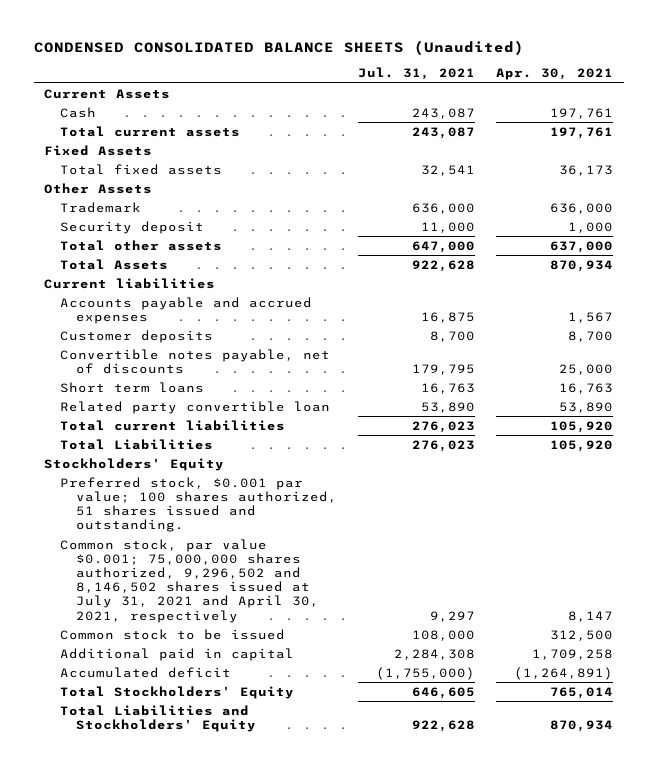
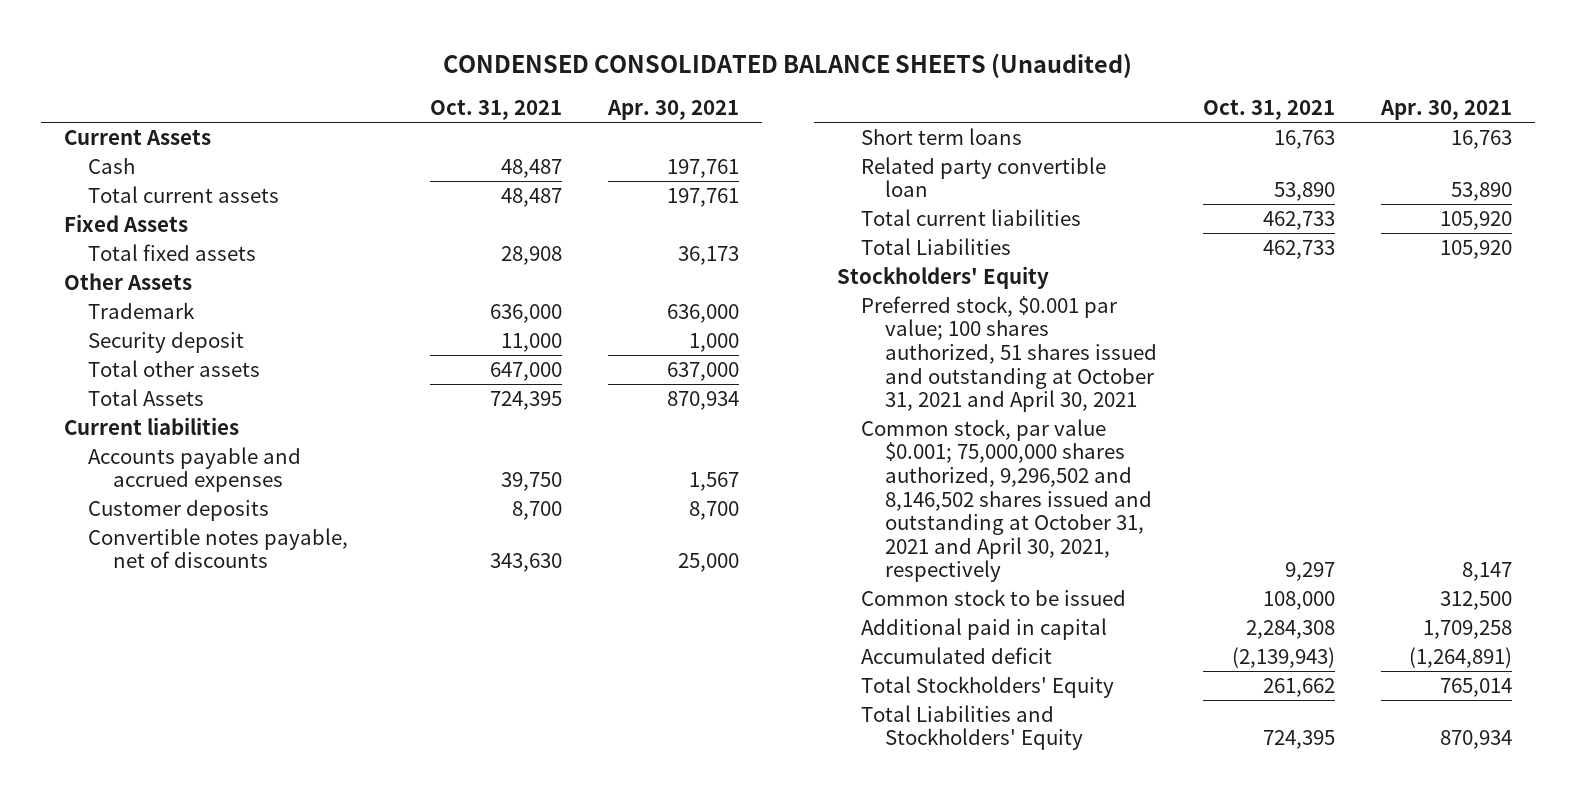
- | Jul. 31, 2021 | Apr. 30, 2021
+ | Oct. 31, 2021 | Apr. 30, 2021
- Preferred stock, $0.001 par value; 100 shares authorized, 51 shares issued and outstanding.
- Common stock, par value $0.001; 75,000,000 shares authorized, 9,296,502 and 8,146,502 shares issued at July 31, 2021 and April 30, 2021, respectively | 9,297 | 8,147
+ Preferred stock, $0.001 par value; 100 shares authorized, 51 shares issued and outstanding at October 31, 2021 and April 30, 2021
+ Common stock, par value $0.001; 75,000,000 shares authorized, 9,296,502 and 8,146,502 shares issued and outstanding at October 31, 2021 and April 30, 2021, respectively | 9,297 | 8,147

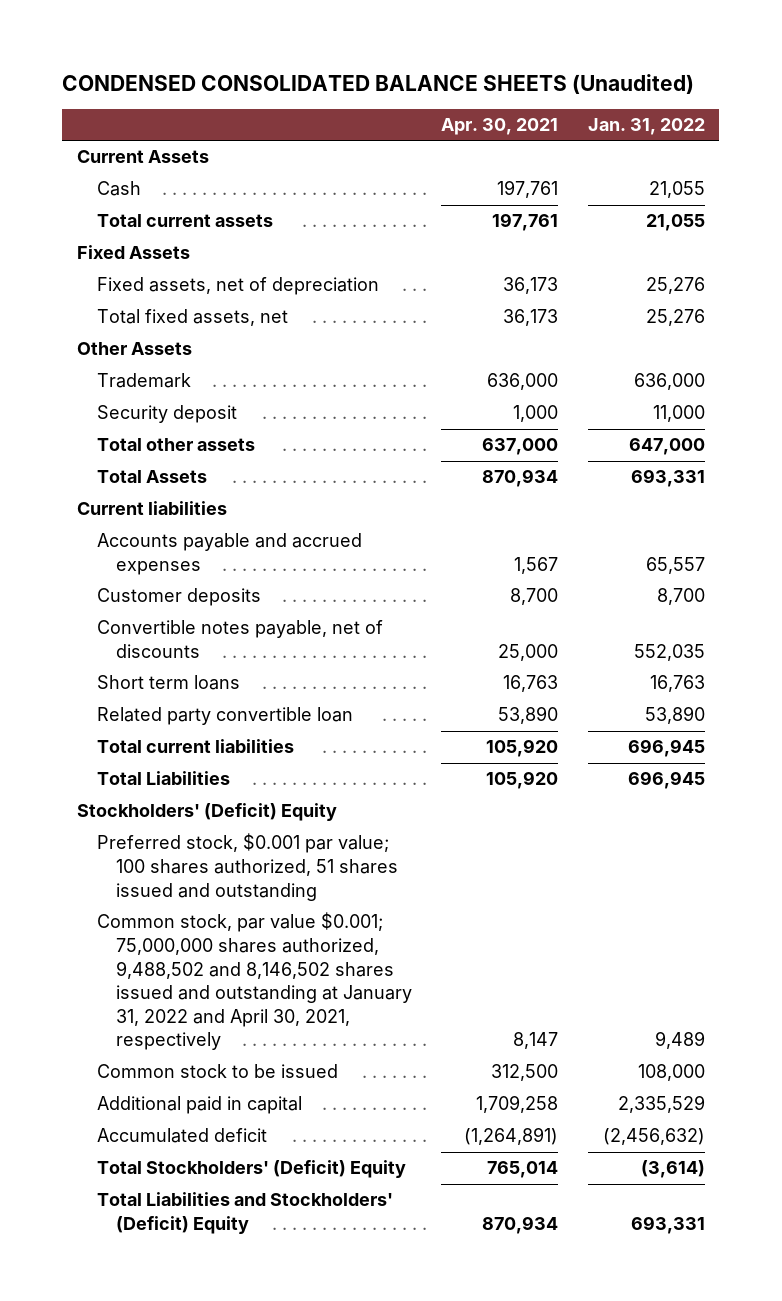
- | Oct. 31, 2021 | Apr. 30, 2021
+ | Apr. 30, 2021 | Jan. 31, 2022
- Total fixed assets | 28,908 | 36,173
+ Fixed assets, net of depreciation | 36,173 | 25,276
+ Total fixed assets, net | 36,173 | 25,276
- Stockholders' Equity
- Preferred stock, $0.001 par value; 100 shares authorized, 51 shares issued and outstanding at October 31, 2021 and April 30, 2021
- Common stock, par value $0.001; 75,000,000 shares authorized, 9,296,502 and 8,146,502 shares issued and outstanding at October 31, 2021 and April 30, 2021, respectively | 9,297 | 8,147
+ Stockholders' (Deficit) Equity
+ Preferred stock, $0.001 par value; 100 shares authorized, 51 shares issued and outstanding
+ Common stock, par value $0.001; 75,000,000 shares authorized, 9,488,502 and 8,146,502 shares issued and outstanding at January 31, 2022 and April 30, 2021, respectively | 8,147 | 9,489
- Total Stockholders' Equity | 261,662 | 765,014
- Total Liabilities and Stockholders' Equity | 724,395 | 870,934
+ Total Stockholders' (Deficit) Equity | 765,014 | (3,614)
+ Total Liabilities and Stockholders' (Deficit) Equity | 870,934 | 693,331

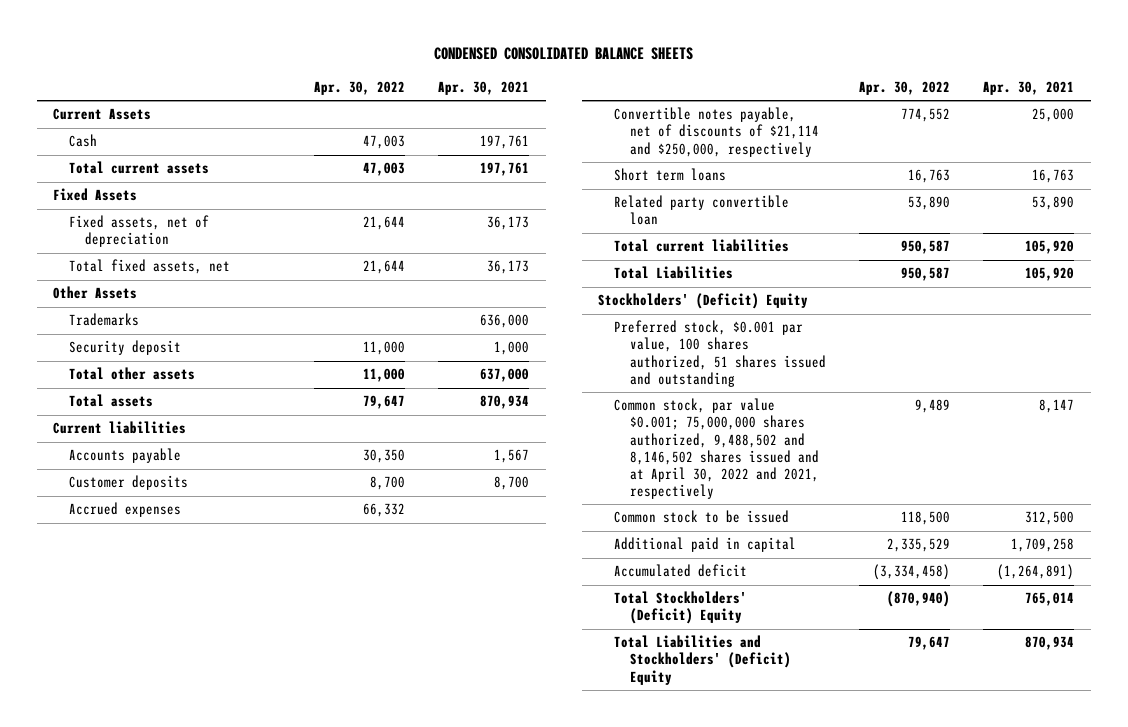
- CONDENSED CONSOLIDATED BALANCE SHEETS (Unaudited)
+ CONDENSED CONSOLIDATED BALANCE SHEETS
- | Apr. 30, 2021 | Jan. 31, 2022
+ | Apr. 30, 2022 | Apr. 30, 2021
- Trademark | 636,000 | 636,000
+ Trademarks | | 636,000
- Total Assets | 870,934 | 693,331
+ Total assets | 79,647 | 870,934
- Accounts payable and accrued expenses | 1,567 | 65,557
+ Accounts payable | 30,350 | 1,567
- Convertible notes payable, net of discounts | 25,000 | 552,035
+ Accrued expenses | 66,332 |
+ Convertible notes payable, net of discounts of $21,114 and $250,000, respectively | 774,552 | 25,000
- Preferred stock, $0.001 par value; 100 shares authorized, 51 shares issued and outstanding
- Common stock, par value $0.001; 75,000,000 shares authorized, 9,488,502 and 8,146,502 shares issued and outstanding at January 31, 2022 and April 30, 2021, respectively | 8,147 | 9,489
+ Preferred stock, $0.001 par value, 100 shares authorized, 51 shares issued and outstanding
+ Common stock, par value $0.001; 75,000,000 shares authorized, 9,488,502 and 8,146,502 shares issued and at April 30, 2022 and 2021, respectively | 9,489 | 8,147

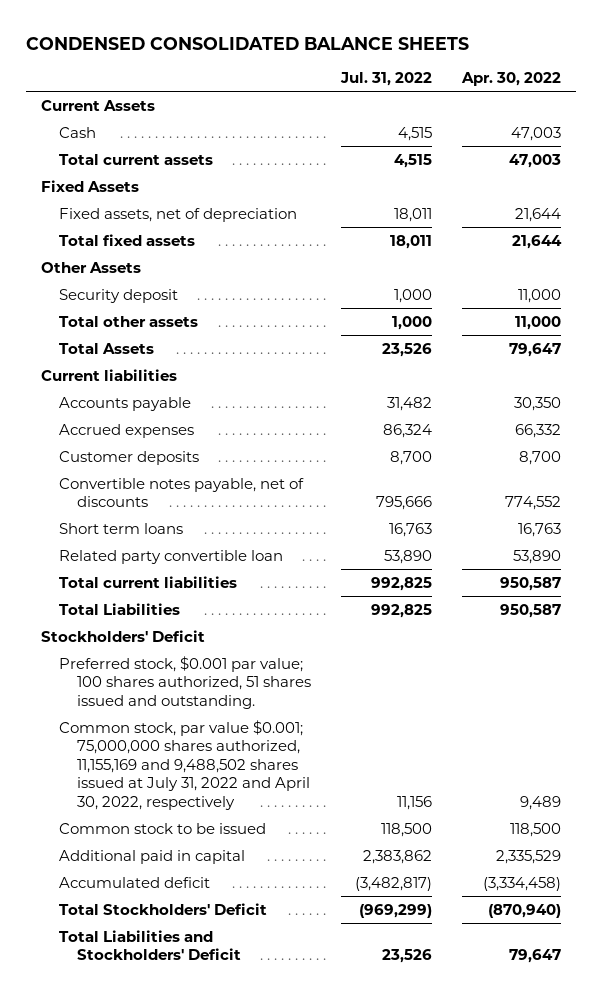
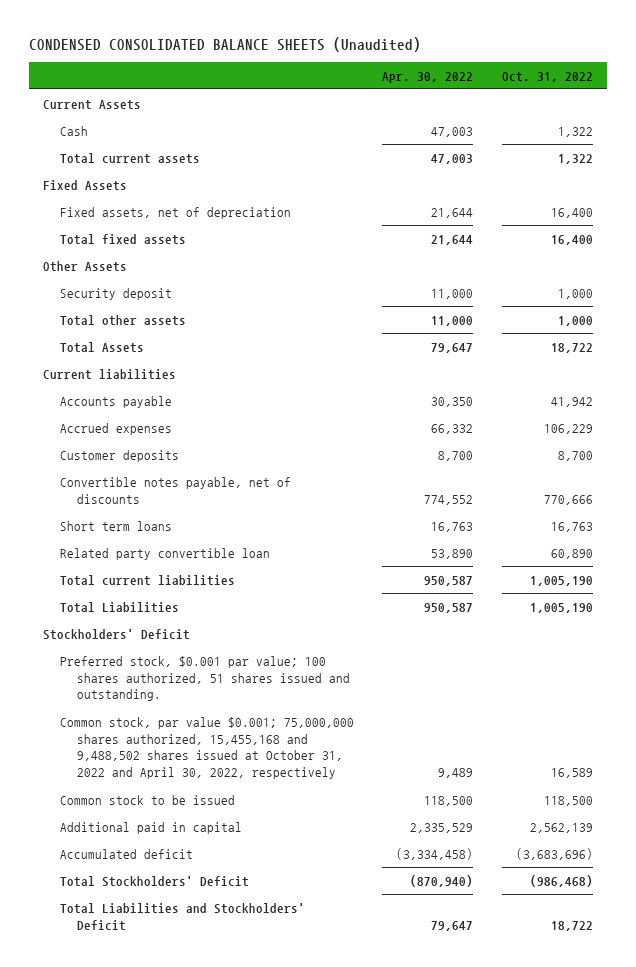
- CONDENSED CONSOLIDATED BALANCE SHEETS
+ CONDENSED CONSOLIDATED BALANCE SHEETS (Unaudited)
- | Jul. 31, 2022 | Apr. 30, 2022
+ | Apr. 30, 2022 | Oct. 31, 2022
- Common stock, par value $0.001; 75,000,000 shares authorized, 11,155,169 and 9,488,502 shares issued at July 31, 2022 and April 30, 2022, respectively | 11,156 | 9,489
+ Common stock, par value $0.001; 75,000,000 shares authorized, 15,455,168 and 9,488,502 shares issued at October 31, 2022 and April 30, 2022, respectively | 9,489 | 16,589

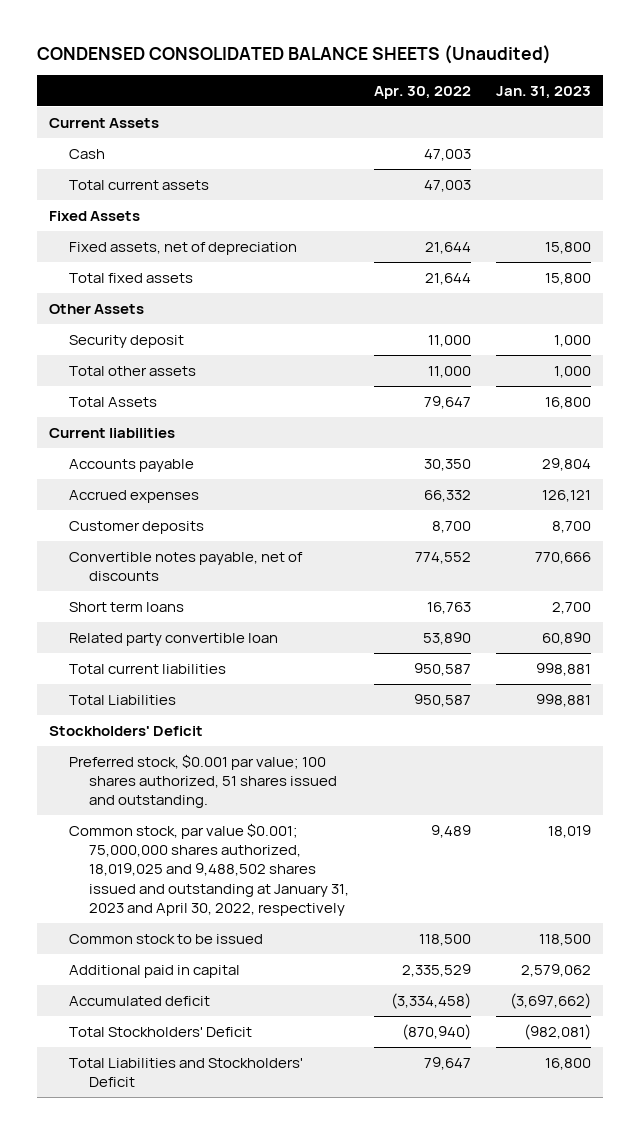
- | Apr. 30, 2022 | Oct. 31, 2022
+ | Apr. 30, 2022 | Jan. 31, 2023
- Common stock, par value $0.001; 75,000,000 shares authorized, 15,455,168 and 9,488,502 shares issued at October 31, 2022 and April 30, 2022, respectively | 9,489 | 16,589
+ Common stock, par value $0.001; 75,000,000 shares authorized, 18,019,025 and 9,488,502 shares issued and outstanding at January 31, 2023 and April 30, 2022, respectively | 9,489 | 18,019

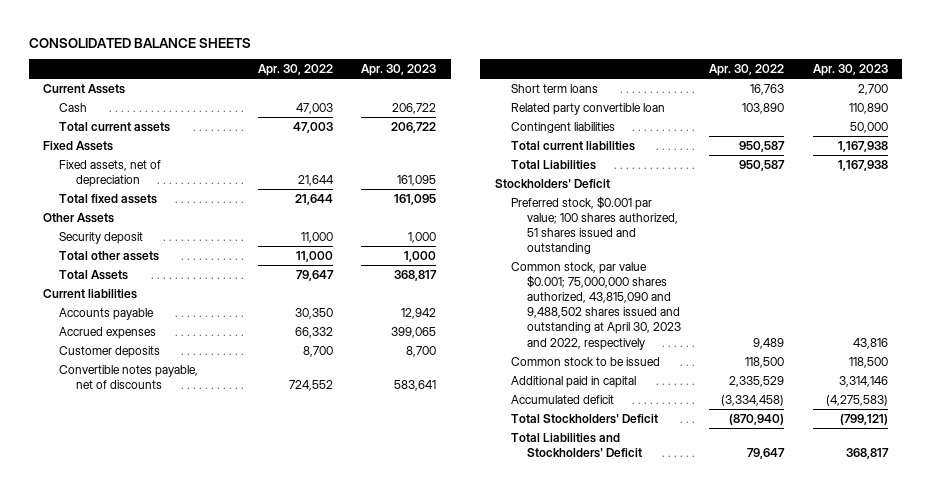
- CONDENSED CONSOLIDATED BALANCE SHEETS (Unaudited)
+ CONSOLIDATED BALANCE SHEETS
- | Apr. 30, 2022 | Jan. 31, 2023
+ | Apr. 30, 2022 | Apr. 30, 2023
- Convertible notes payable, net of discounts | 774,552 | 770,666
+ Convertible notes payable, net of discounts | 724,552 | 583,641
- Related party convertible loan | 53,890 | 60,890
+ Related party convertible loan | 103,890 | 110,890
+ Contingent liabilities | | 50,000
- Preferred stock, $0.001 par value; 100 shares authorized, 51 shares issued and outstanding.
- Common stock, par value $0.001; 75,000,000 shares authorized, 18,019,025 and 9,488,502 shares issued and outstanding at January 31, 2023 and April 30, 2022, respectively | 9,489 | 18,019
+ Preferred stock, $0.001 par value; 100 shares authorized, 51 shares issued and outstanding
+ Common stock, par value $0.001; 75,000,000 shares authorized, 43,815,090 and 9,488,502 shares issued and outstanding at April 30, 2023 and 2022, respectively | 9,489 | 43,816

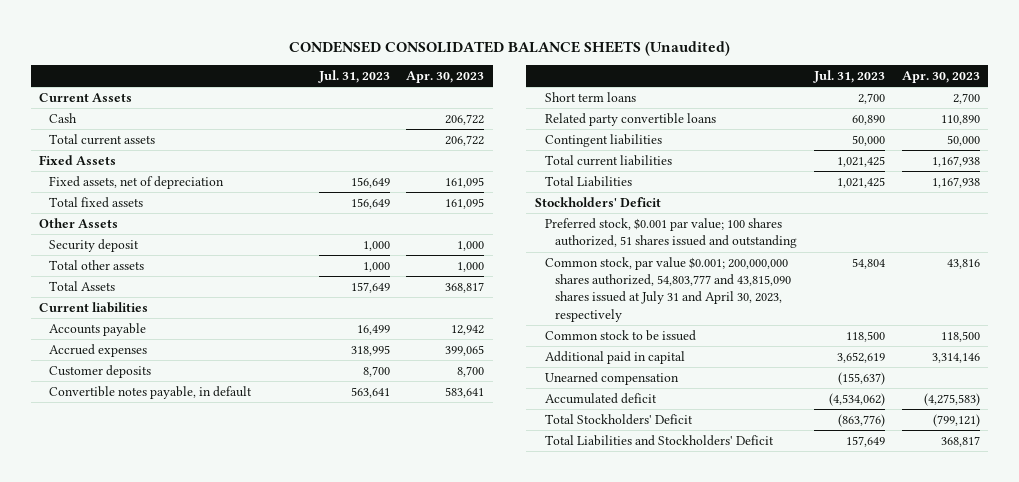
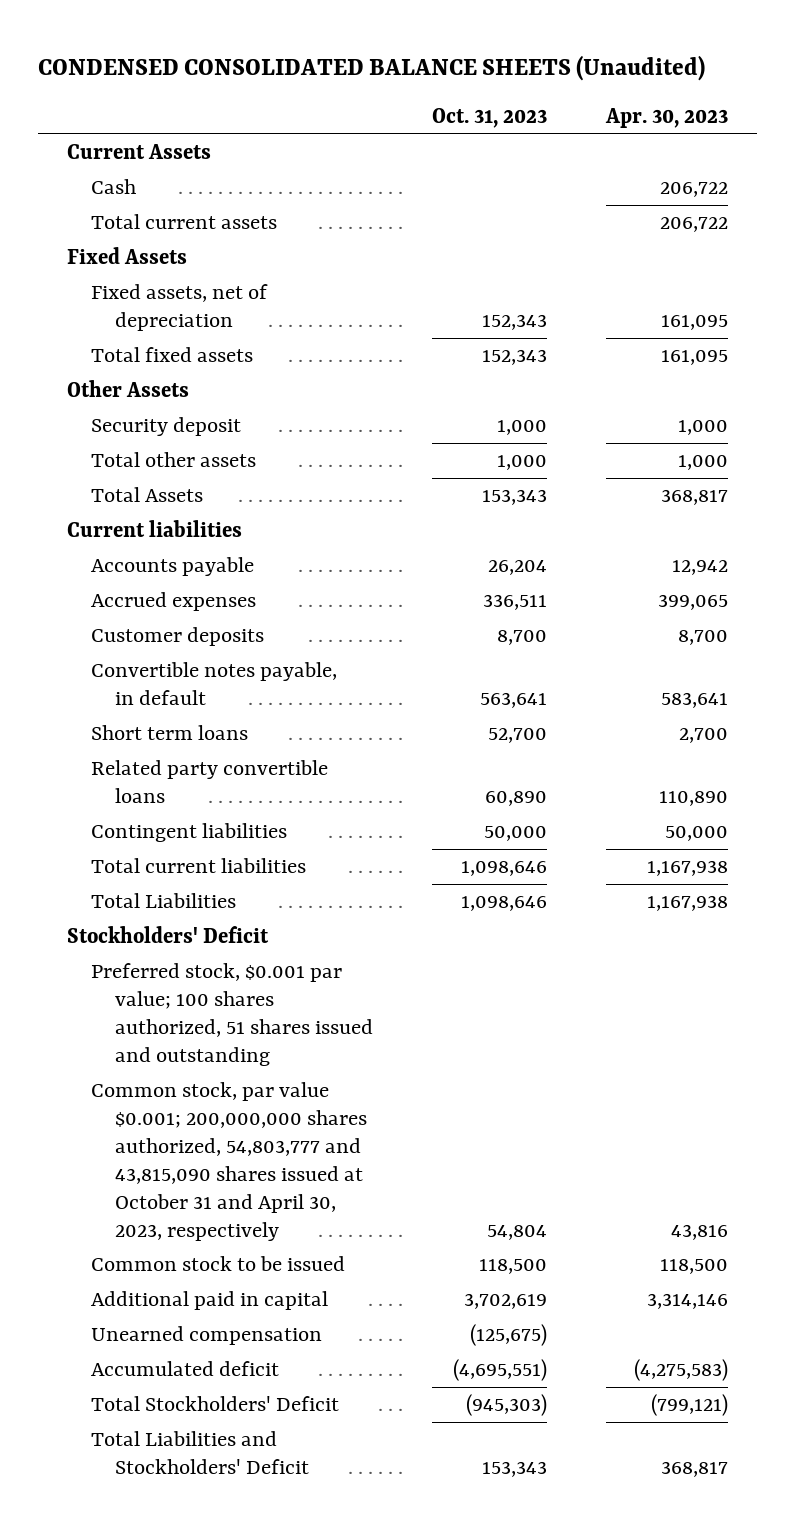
- | Jul. 31, 2023 | Apr. 30, 2023
+ | Oct. 31, 2023 | Apr. 30, 2023
- Common stock, par value $0.001; 200,000,000 shares authorized, 54,803,777 and 43,815,090 shares issued at July 31 and April 30, 2023, respectively | 54,804 | 43,816
+ Common stock, par value $0.001; 200,000,000 shares authorized, 54,803,777 and 43,815,090 shares issued at October 31 and April 30, 2023, respectively | 54,804 | 43,816

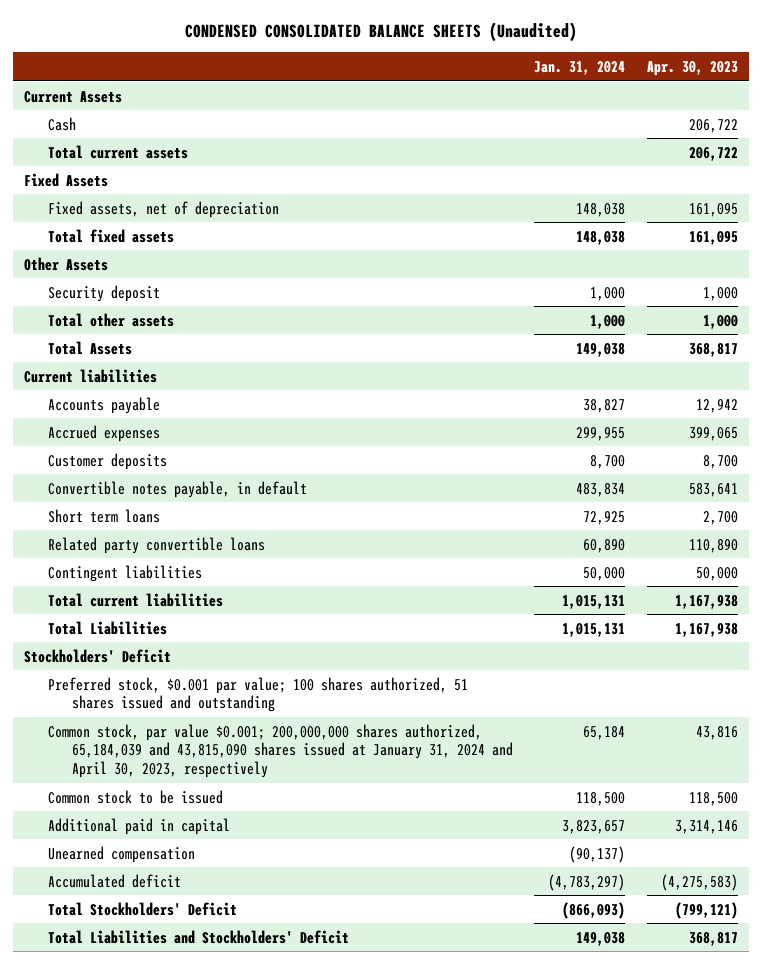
- | Oct. 31, 2023 | Apr. 30, 2023
+ | Jan. 31, 2024 | Apr. 30, 2023
- Common stock, par value $0.001; 200,000,000 shares authorized, 54,803,777 and 43,815,090 shares issued at October 31 and April 30, 2023, respectively | 54,804 | 43,816
+ Common stock, par value $0.001; 200,000,000 shares authorized, 65,184,039 and 43,815,090 shares issued at January 31, 2024 and April 30, 2023, respectively | 65,184 | 43,816

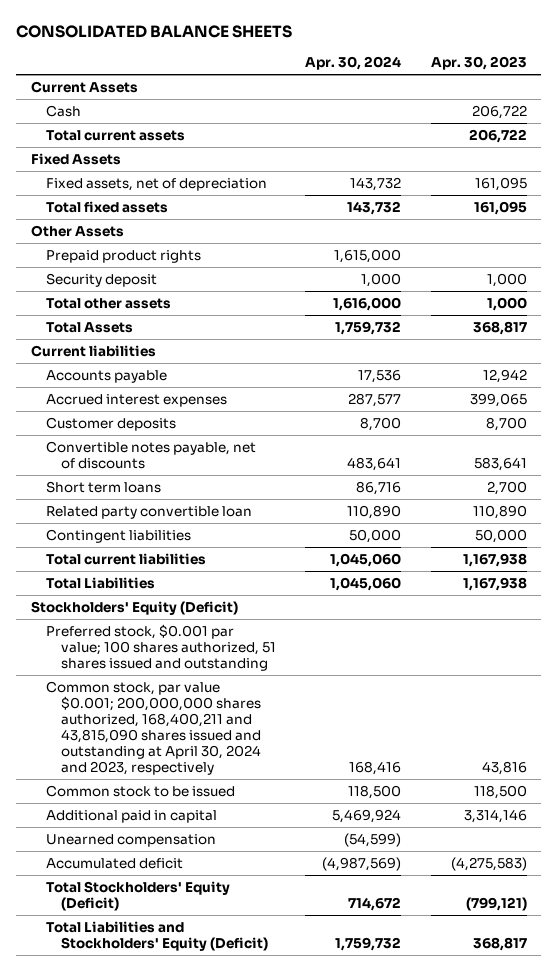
- CONDENSED CONSOLIDATED BALANCE SHEETS (Unaudited)
+ CONSOLIDATED BALANCE SHEETS
- | Jan. 31, 2024 | Apr. 30, 2023
+ | Apr. 30, 2024 | Apr. 30, 2023
+ Prepaid product rights | 1,615,000 |
- Accrued expenses | 299,955 | 399,065
+ Accrued interest expenses | 287,577 | 399,065
- Convertible notes payable, in default | 483,834 | 583,641
+ Convertible notes payable, net of discounts | 483,641 | 583,641
- Related party convertible loans | 60,890 | 110,890
+ Related party convertible loan | 110,890 | 110,890
- Stockholders' Deficit
+ Stockholders' Equity (Deficit)
- Common stock, par value $0.001; 200,000,000 shares authorized, 65,184,039 and 43,815,090 shares issued at January 31, 2024 and April 30, 2023, respectively | 65,184 | 43,816
+ Common stock, par value $0.001; 200,000,000 shares authorized, 168,400,211 and 43,815,090 shares issued and outstanding at April 30, 2024 and 2023, respectively | 168,416 | 43,816
- Total Stockholders' Deficit | (866,093) | (799,121)
- Total Liabilities and Stockholders' Deficit | 149,038 | 368,817
+ Total Stockholders' Equity (Deficit) | 714,672 | (799,121)
+ Total Liabilities and Stockholders' Equity (Deficit) | 1,759,732 | 368,817

